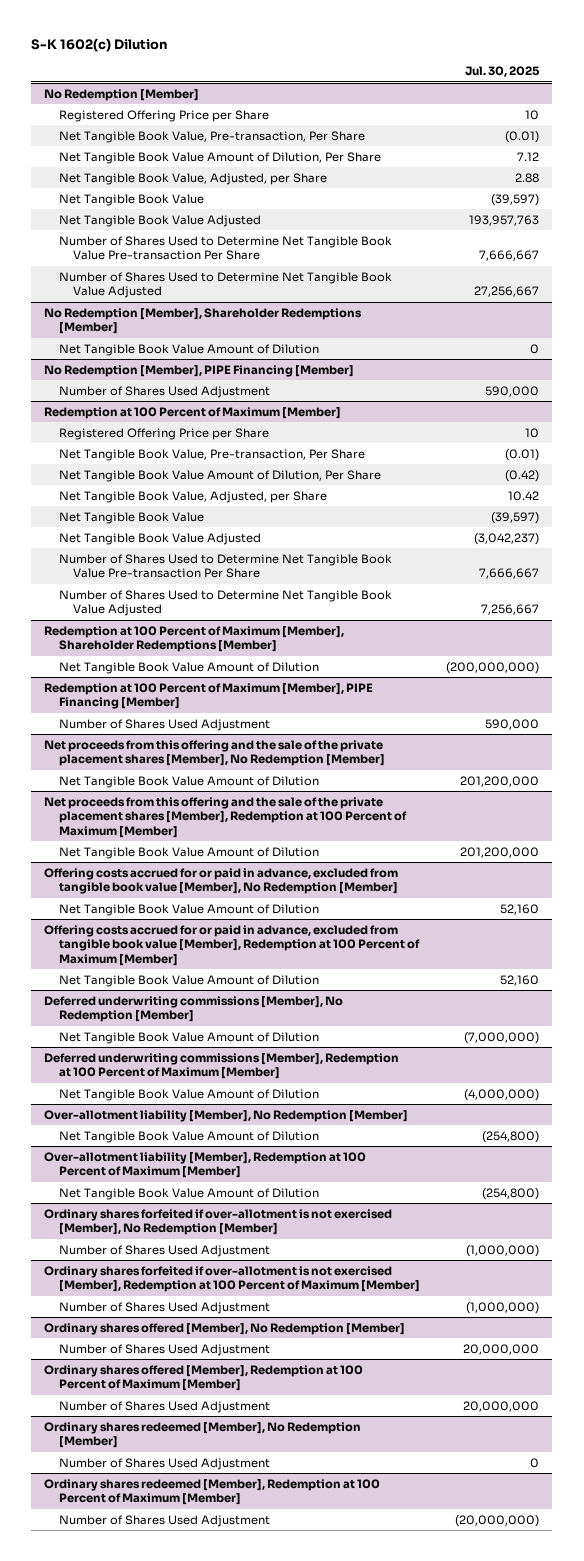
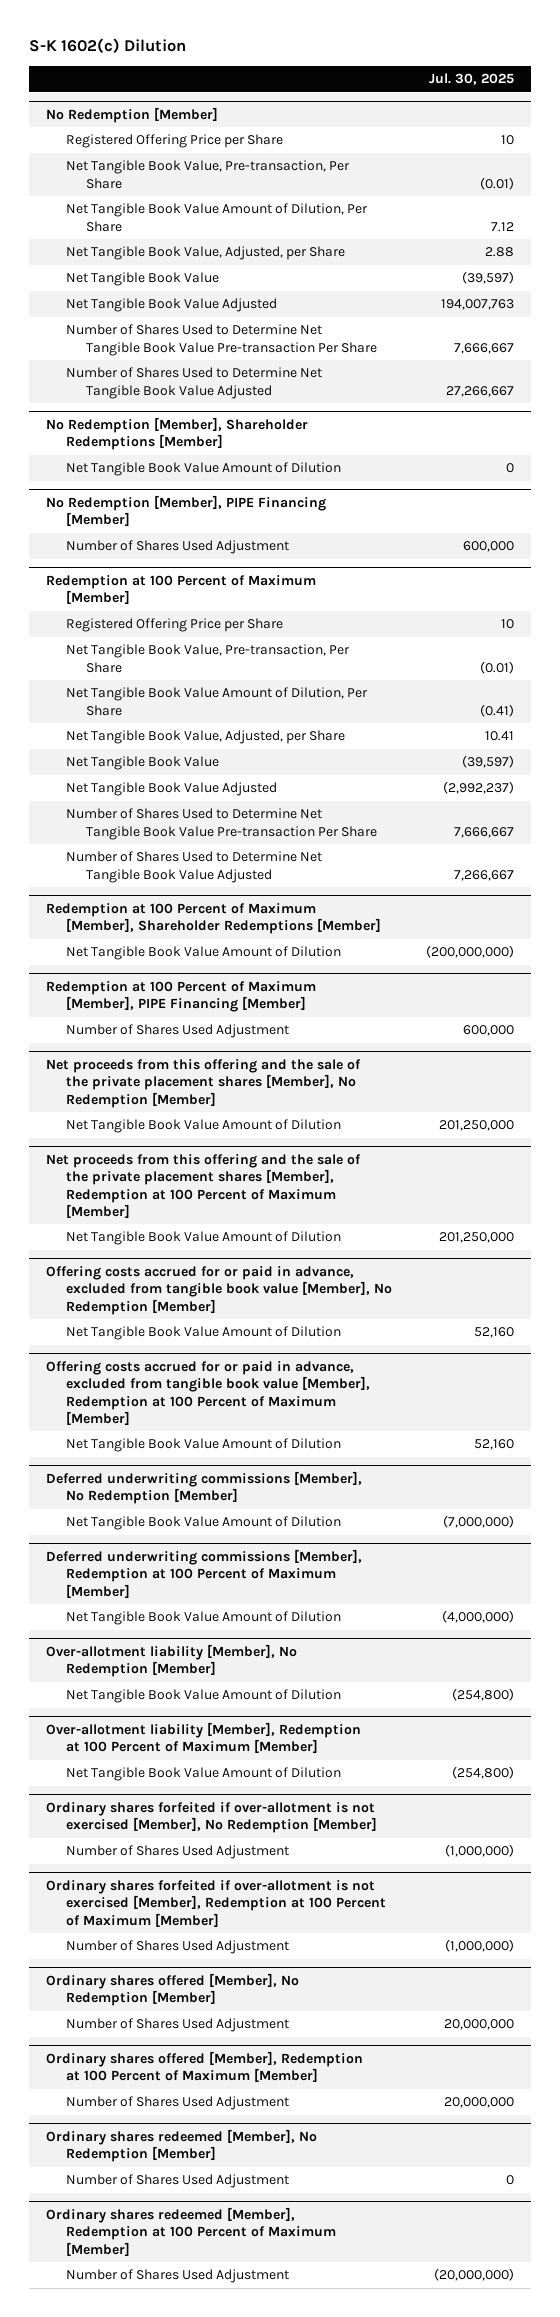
@ No Redemption [Member]
- Net Tangible Book Value Adjusted | 193,957,763
+ Net Tangible Book Value Adjusted | 194,007,763
- Number of Shares Used to Determine Net Tangible Book Value Adjusted | 27,256,667
+ Number of Shares Used to Determine Net Tangible Book Value Adjusted | 27,266,667
@ No Redemption [Member], PIPE Financing [Member]
- Number of Shares Used Adjustment | 590,000
+ Number of Shares Used Adjustment | 600,000
@ Redemption at 100 Percent of Maximum [Member]
- Net Tangible Book Value Amount of Dilution, Per Share | (0.42)
- Net Tangible Book Value, Adjusted, per Share | 10.42
+ Net Tangible Book Value Amount of Dilution, Per Share | (0.41)
+ Net Tangible Book Value, Adjusted, per Share | 10.41
- Net Tangible Book Value Adjusted | (3,042,237)
+ Net Tangible Book Value Adjusted | (2,992,237)
- Number of Shares Used to Determine Net Tangible Book Value Adjusted | 7,256,667
+ Number of Shares Used to Determine Net Tangible Book Value Adjusted | 7,266,667
@ Redemption at 100 Percent of Maximum [Member], PIPE Financing [Member]
- Number of Shares Used Adjustment | 590,000
+ Number of Shares Used Adjustment | 600,000
@ Net proceeds from this offering and the sale of the private placement shares [Member], No Redemption [Member]
- Net Tangible Book Value Amount of Dilution | 201,200,000
+ Net Tangible Book Value Amount of Dilution | 201,250,000
@ Net proceeds from this offering and the sale of the private placement shares [Member], Redemption at 100 Percent of Maximum [Member]
- Net Tangible Book Value Amount of Dilution | 201,200,000
+ Net Tangible Book Value Amount of Dilution | 201,250,000

